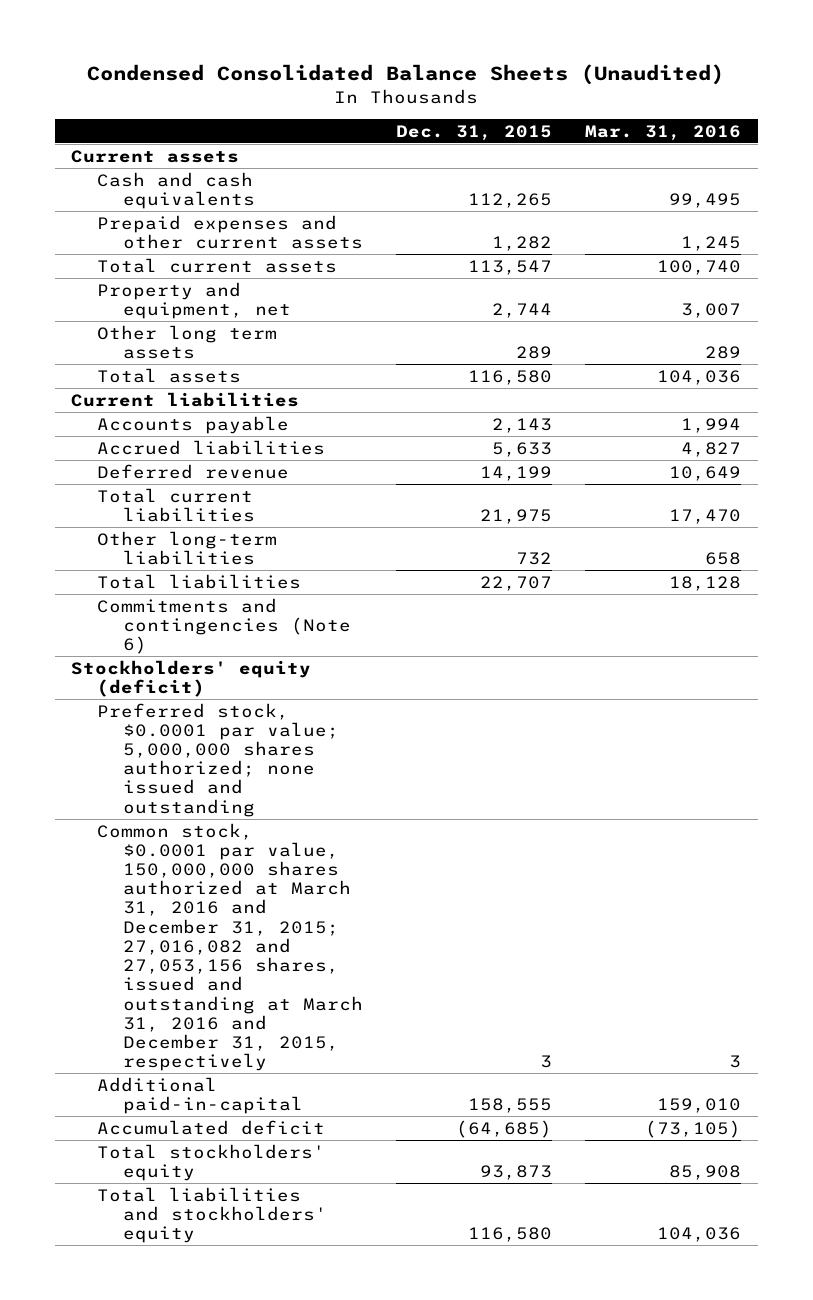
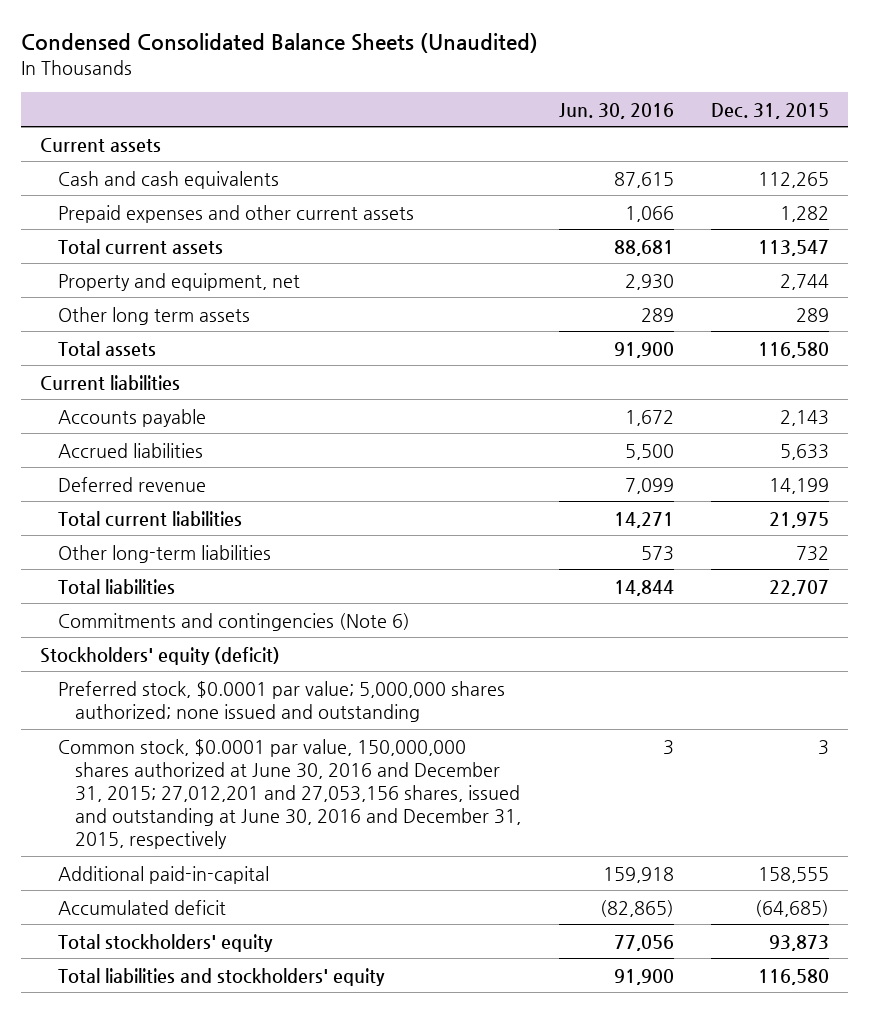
- | Dec. 31, 2015 | Mar. 31, 2016
+ | Jun. 30, 2016 | Dec. 31, 2015
- Common stock, $0.0001 par value, 150,000,000 shares authorized at March 31, 2016 and December 31, 2015; 27,016,082 and 27,053,156 shares, issued and outstanding at March 31, 2016 and December 31, 2015, respectively | 3 | 3
+ Common stock, $0.0001 par value, 150,000,000 shares authorized at June 30, 2016 and December 31, 2015; 27,012,201 and 27,053,156 shares, issued and outstanding at June 30, 2016 and December 31, 2015, respectively | 3 | 3

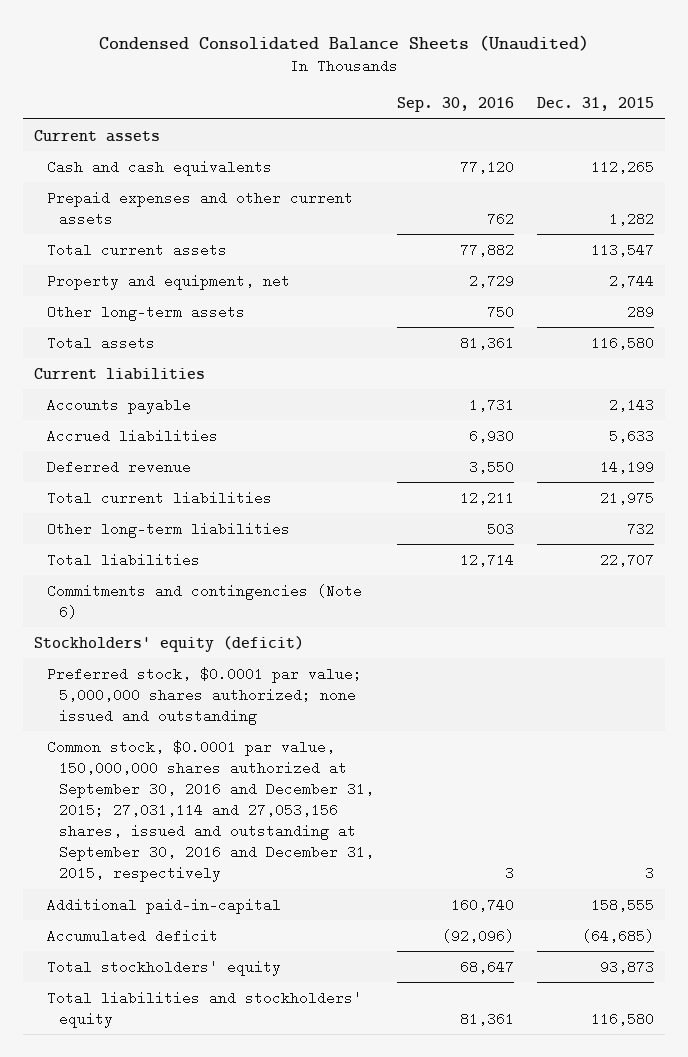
- | Jun. 30, 2016 | Dec. 31, 2015
+ | Sep. 30, 2016 | Dec. 31, 2015
- Other long term assets | 289 | 289
+ Other long-term assets | 750 | 289
- Common stock, $0.0001 par value, 150,000,000 shares authorized at June 30, 2016 and December 31, 2015; 27,012,201 and 27,053,156 shares, issued and outstanding at June 30, 2016 and December 31, 2015, respectively | 3 | 3
+ Common stock, $0.0001 par value, 150,000,000 shares authorized at September 30, 2016 and December 31, 2015; 27,031,114 and 27,053,156 shares, issued and outstanding at September 30, 2016 and December 31, 2015, respectively | 3 | 3

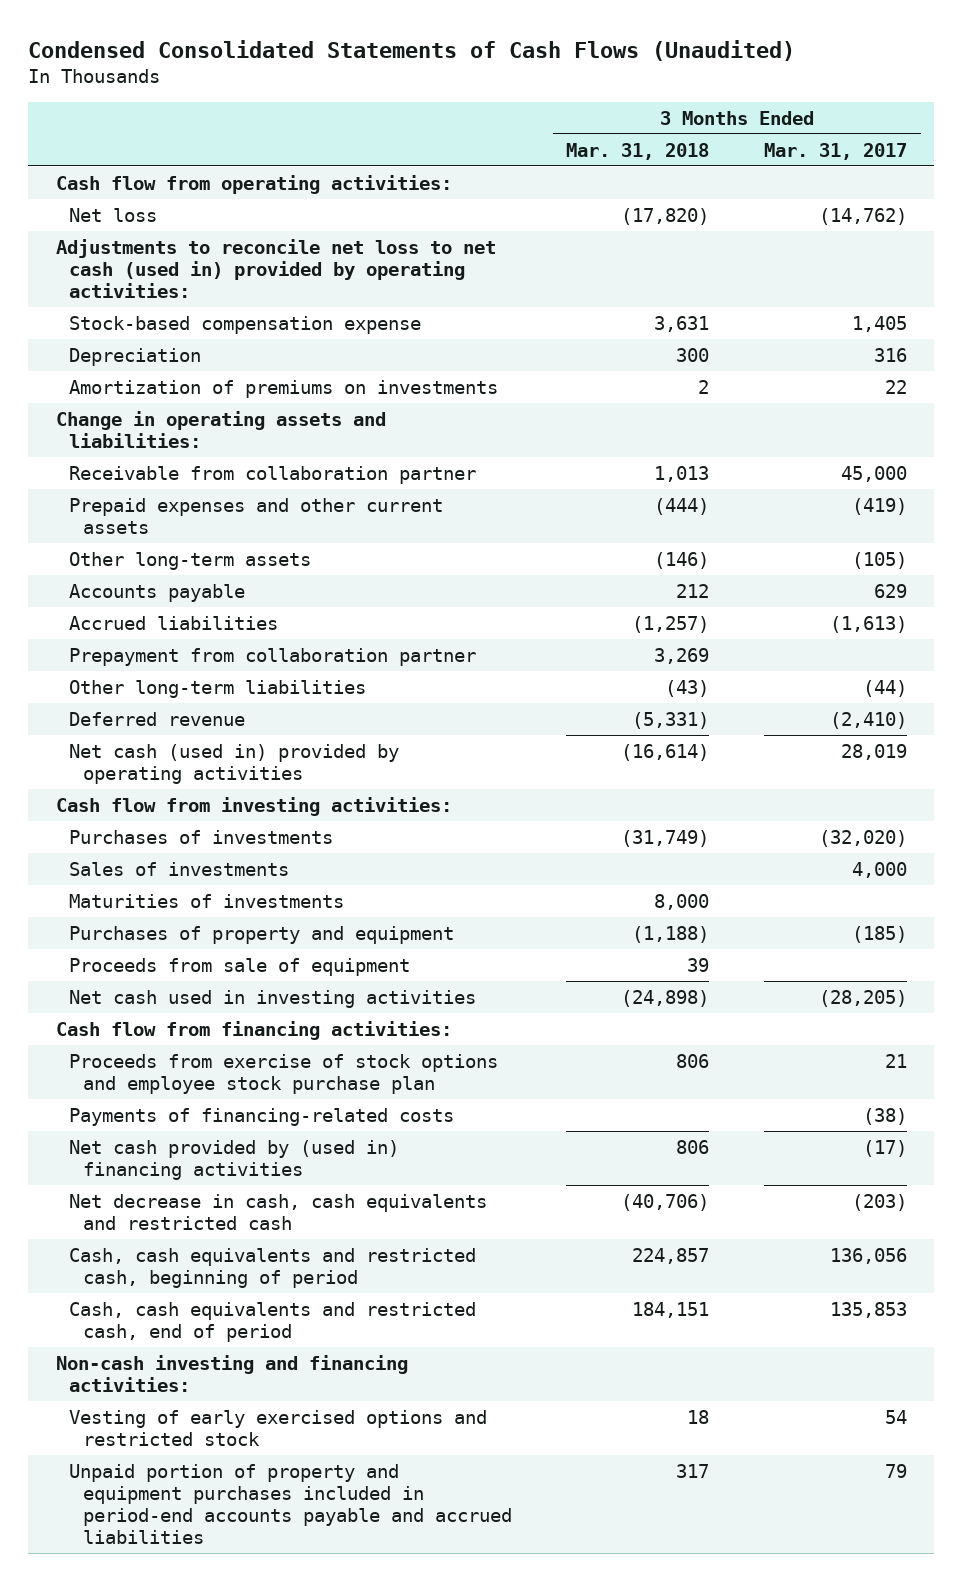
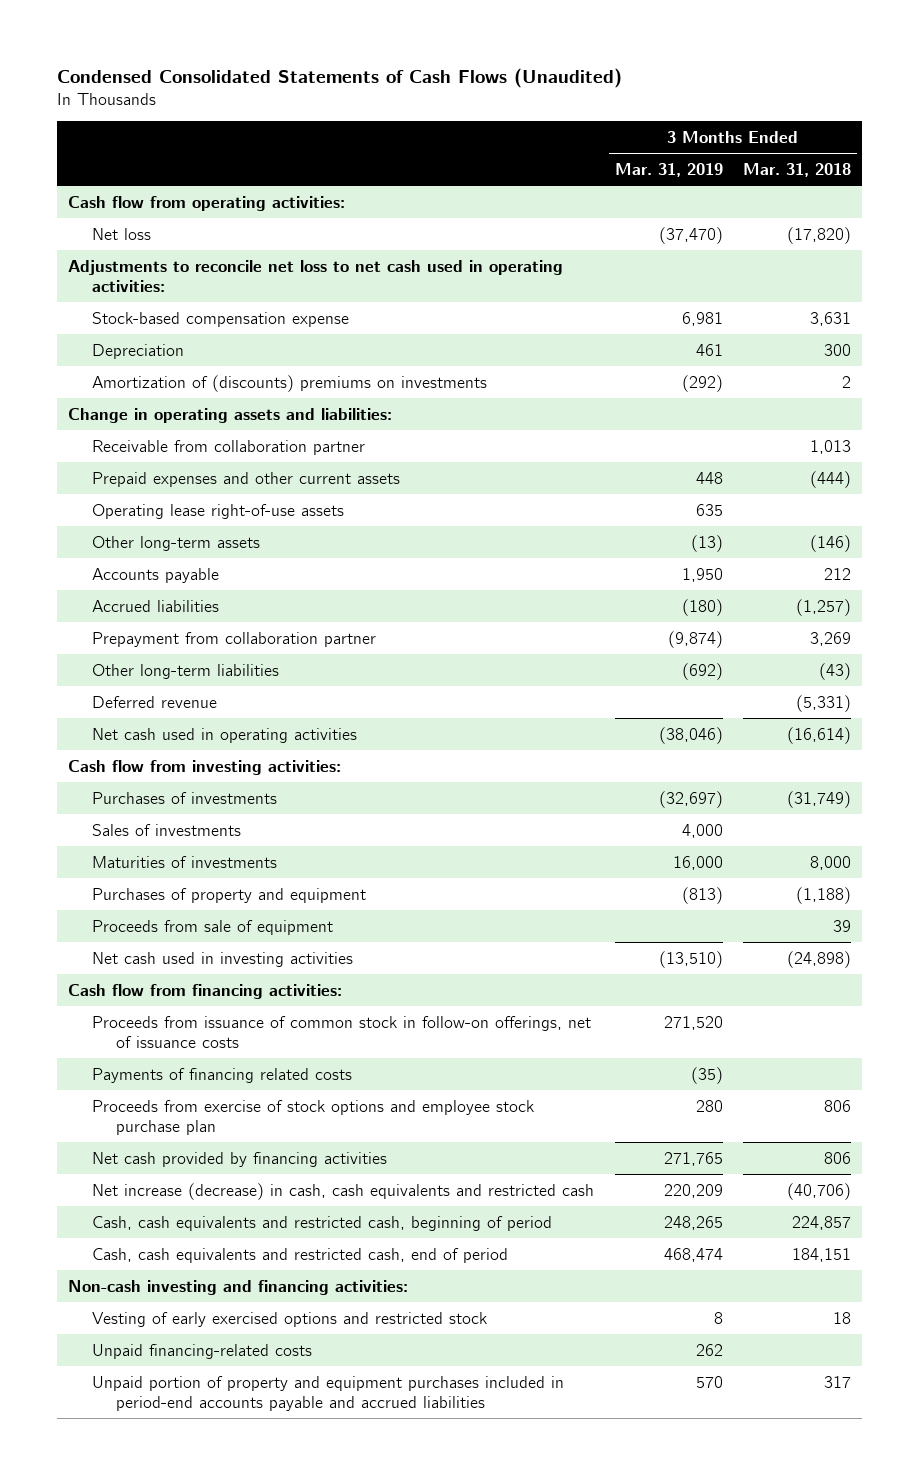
- | 3 Months Ended Mar. 31, 2018 | 3 Months Ended Mar. 31, 2017
+ | 3 Months Ended Mar. 31, 2019 | 3 Months Ended Mar. 31, 2018
- Adjustments to reconcile net loss to net cash (used in) provided by operating activities:
+ Adjustments to reconcile net loss to net cash used in operating activities:
- Amortization of premiums on investments | 2 | 22
+ Amortization of (discounts) premiums on investments | (292) | 2
+ Operating lease right-of-use assets | 635 |
- Net cash (used in) provided by operating activities | (16,614) | 28,019
+ Net cash used in operating activities | (38,046) | (16,614)
+ Proceeds from issuance of common stock in follow-on offerings, net of issuance costs | 271,520 |
+ Payments of financing related costs | (35) |
- Payments of financing-related costs | | (38)
- Net cash provided by (used in) financing activities | 806 | (17)
- Net decrease in cash, cash equivalents and restricted cash | (40,706) | (203)
+ Net cash provided by financing activities | 271,765 | 806
+ Net increase (decrease) in cash, cash equivalents and restricted cash | 220,209 | (40,706)
+ Unpaid financing-related costs | 262 |

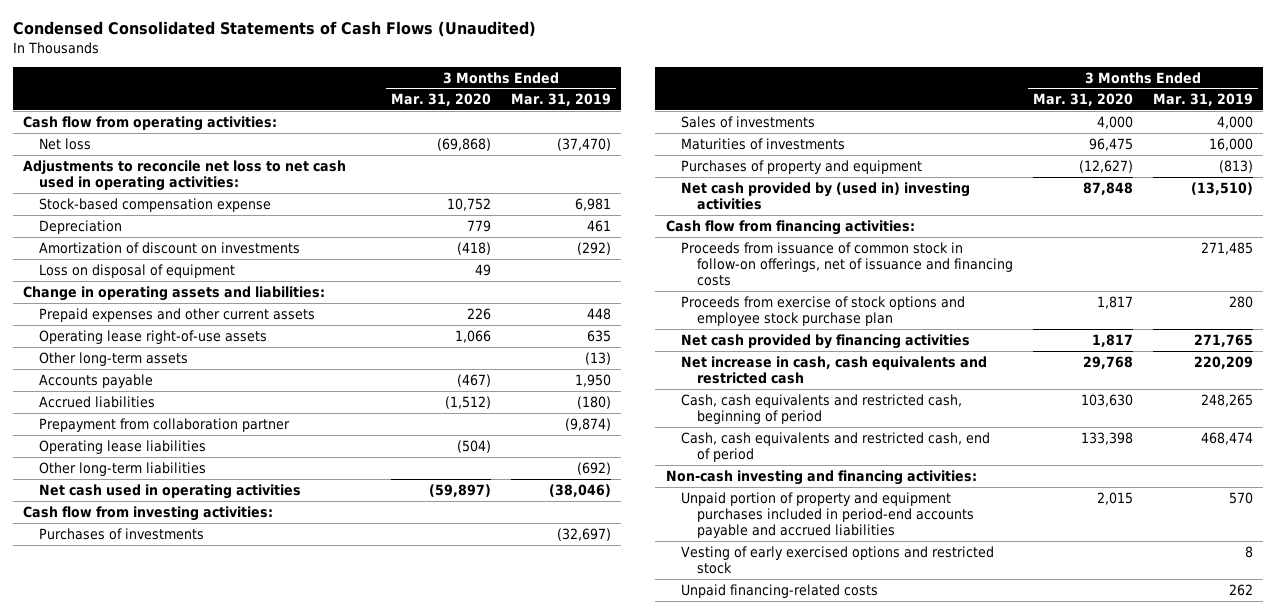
- | 3 Months Ended Mar. 31, 2019 | 3 Months Ended Mar. 31, 2018
+ | 3 Months Ended Mar. 31, 2020 | 3 Months Ended Mar. 31, 2019
- Amortization of (discounts) premiums on investments | (292) | 2
+ Amortization of discount on investments | (418) | (292)
+ Loss on disposal of equipment | 49 |
- Receivable from collaboration partner | | 1,013
+ Operating lease liabilities | (504) |
- Deferred revenue | | (5,331)
- Proceeds from sale of equipment | | 39
- Net cash used in investing activities | (13,510) | (24,898)
+ Net cash provided by (used in) investing activities | 87,848 | (13,510)
- Proceeds from issuance of common stock in follow-on offerings, net of issuance costs | 271,520 |
- Payments of financing related costs | (35) |
+ Proceeds from issuance of common stock in follow-on offerings, net of issuance and financing costs | | 271,485
- Net increase (decrease) in cash, cash equivalents and restricted cash | 220,209 | (40,706)
+ Net increase in cash, cash equivalents and restricted cash | 29,768 | 220,209
moved up: Unpaid portion of property and equipment purchases included in period-end accounts payable and accrued liabilities | 2,015 | 570

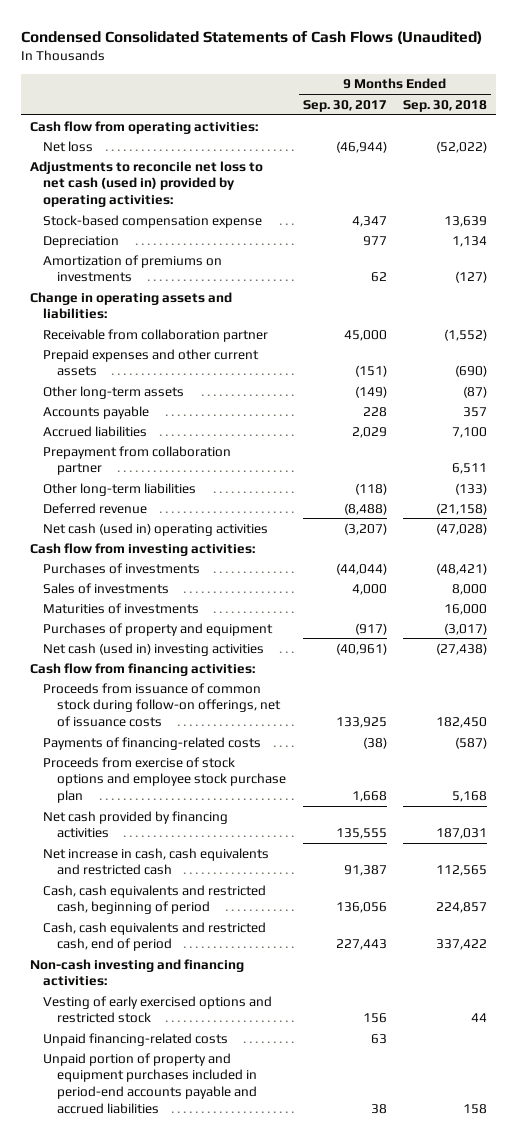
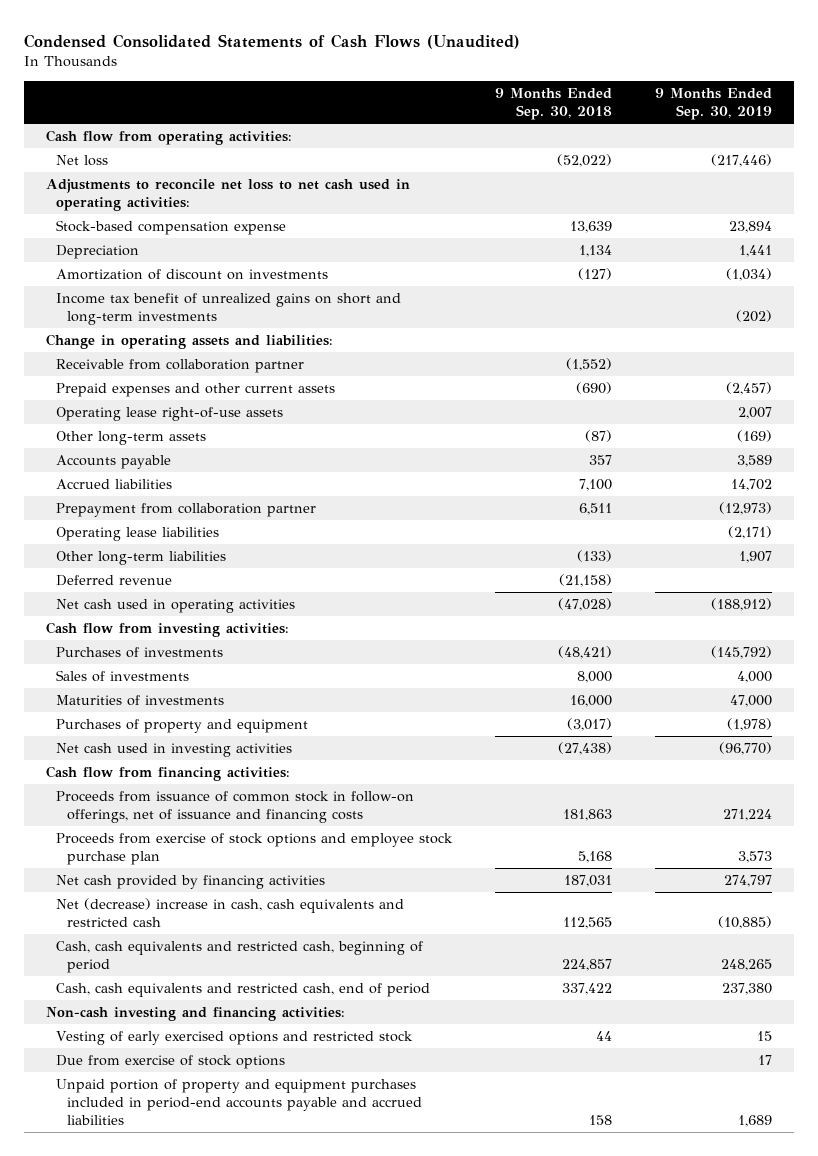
- | 9 Months Ended Sep. 30, 2017 | 9 Months Ended Sep. 30, 2018
+ | 9 Months Ended Sep. 30, 2018 | 9 Months Ended Sep. 30, 2019
- Adjustments to reconcile net loss to net cash (used in) provided by operating activities:
+ Adjustments to reconcile net loss to net cash used in operating activities:
- Amortization of premiums on investments | 62 | (127)
+ Amortization of discount on investments | (127) | (1,034)
+ Income tax benefit of unrealized gains on short and long-term investments | | (202)
+ Operating lease right-of-use assets | | 2,007
+ Operating lease liabilities | | (2,171)
- Net cash (used in) operating activities | (3,207) | (47,028)
+ Net cash used in operating activities | (47,028) | (188,912)
- Net cash (used in) investing activities | (40,961) | (27,438)
+ Net cash used in investing activities | (27,438) | (96,770)
- Proceeds from issuance of common stock during follow-on offerings, net of issuance costs | 133,925 | 182,450
- Payments of financing-related costs | (38) | (587)
+ Proceeds from issuance of common stock in follow-on offerings, net of issuance and financing costs | 181,863 | 271,224
- Net increase in cash, cash equivalents and restricted cash | 91,387 | 112,565
+ Net (decrease) increase in cash, cash equivalents and restricted cash | 112,565 | (10,885)
- Unpaid financing-related costs | 63 |
+ Due from exercise of stock options | | 17

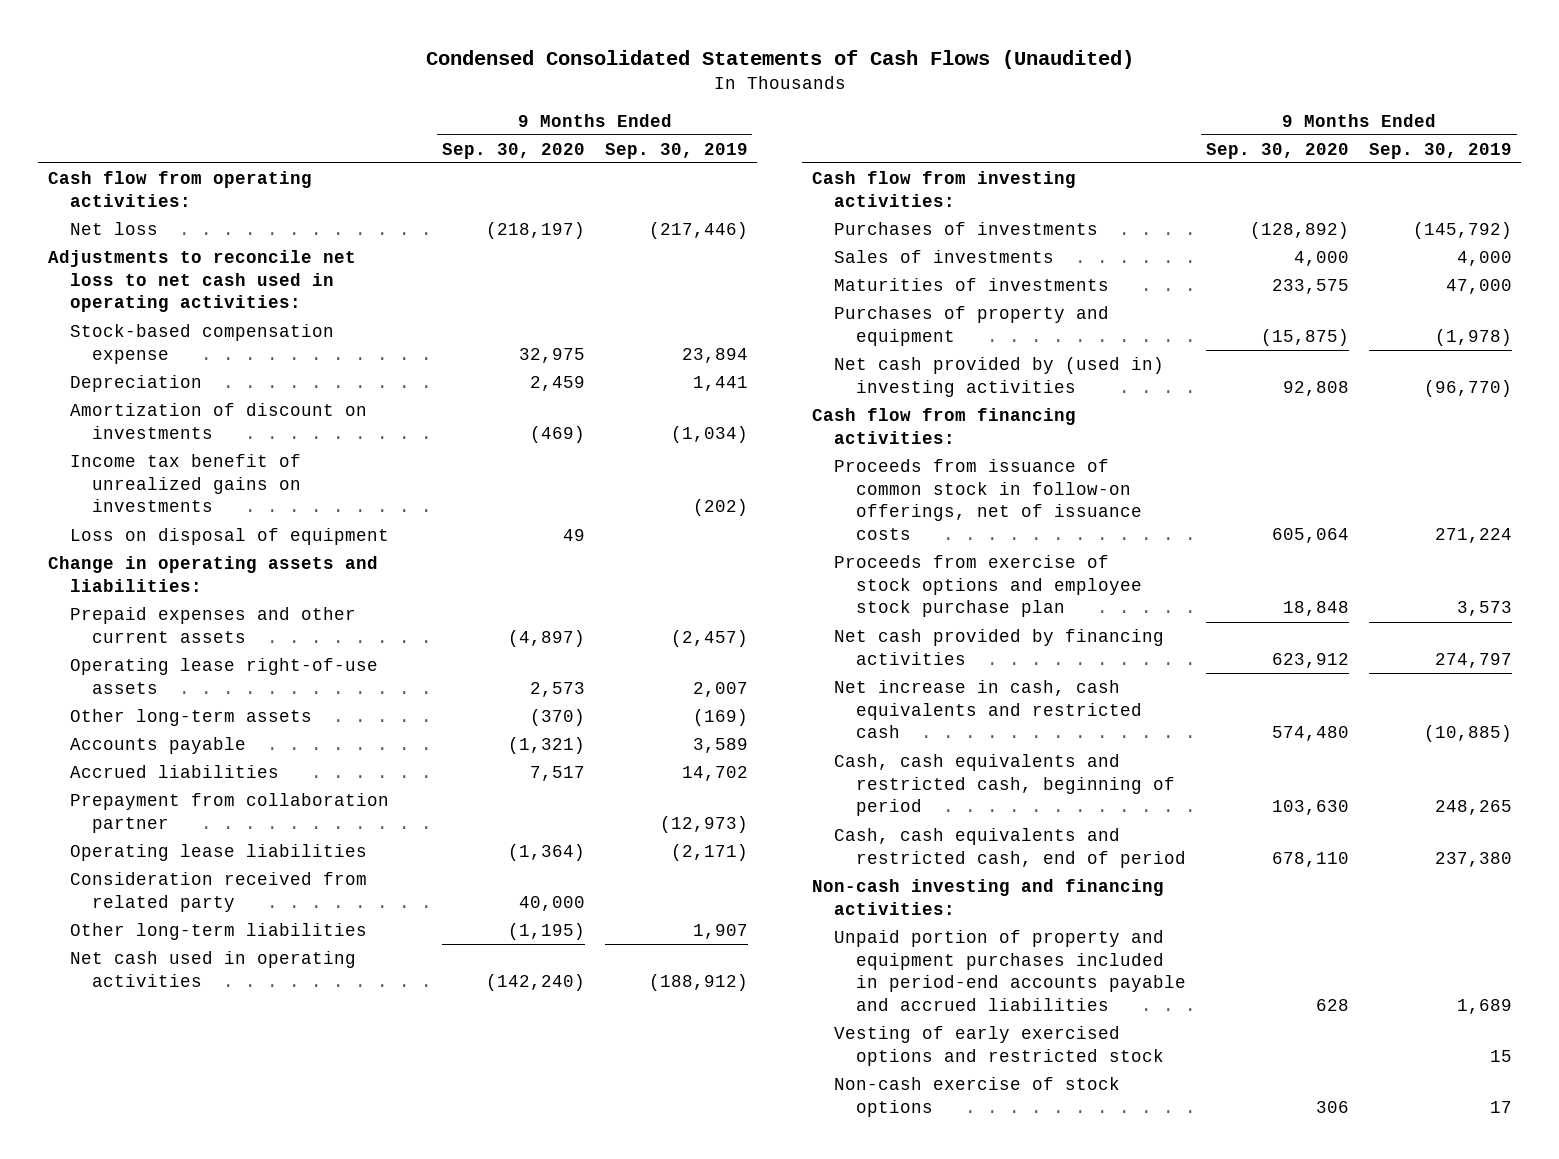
- | 9 Months Ended Sep. 30, 2018 | 9 Months Ended Sep. 30, 2019
+ | 9 Months Ended Sep. 30, 2020 | 9 Months Ended Sep. 30, 2019
- Income tax benefit of unrealized gains on short and long-term investments | | (202)
+ Income tax benefit of unrealized gains on investments | | (202)
+ Loss on disposal of equipment | 49 |
- Receivable from collaboration partner | (1,552) |
+ Consideration received from related party | 40,000 |
- Deferred revenue | (21,158) |
- Net cash used in investing activities | (27,438) | (96,770)
+ Net cash provided by (used in) investing activities | 92,808 | (96,770)
- Proceeds from issuance of common stock in follow-on offerings, net of issuance and financing costs | 181,863 | 271,224
+ Proceeds from issuance of common stock in follow-on offerings, net of issuance costs | 605,064 | 271,224
- Net (decrease) increase in cash, cash equivalents and restricted cash | 112,565 | (10,885)
+ Net increase in cash, cash equivalents and restricted cash | 574,480 | (10,885)
- Due from exercise of stock options | | 17
moved down: Vesting of early exercised options and restricted stock | | 15
+ Non-cash exercise of stock options | 306 | 17

